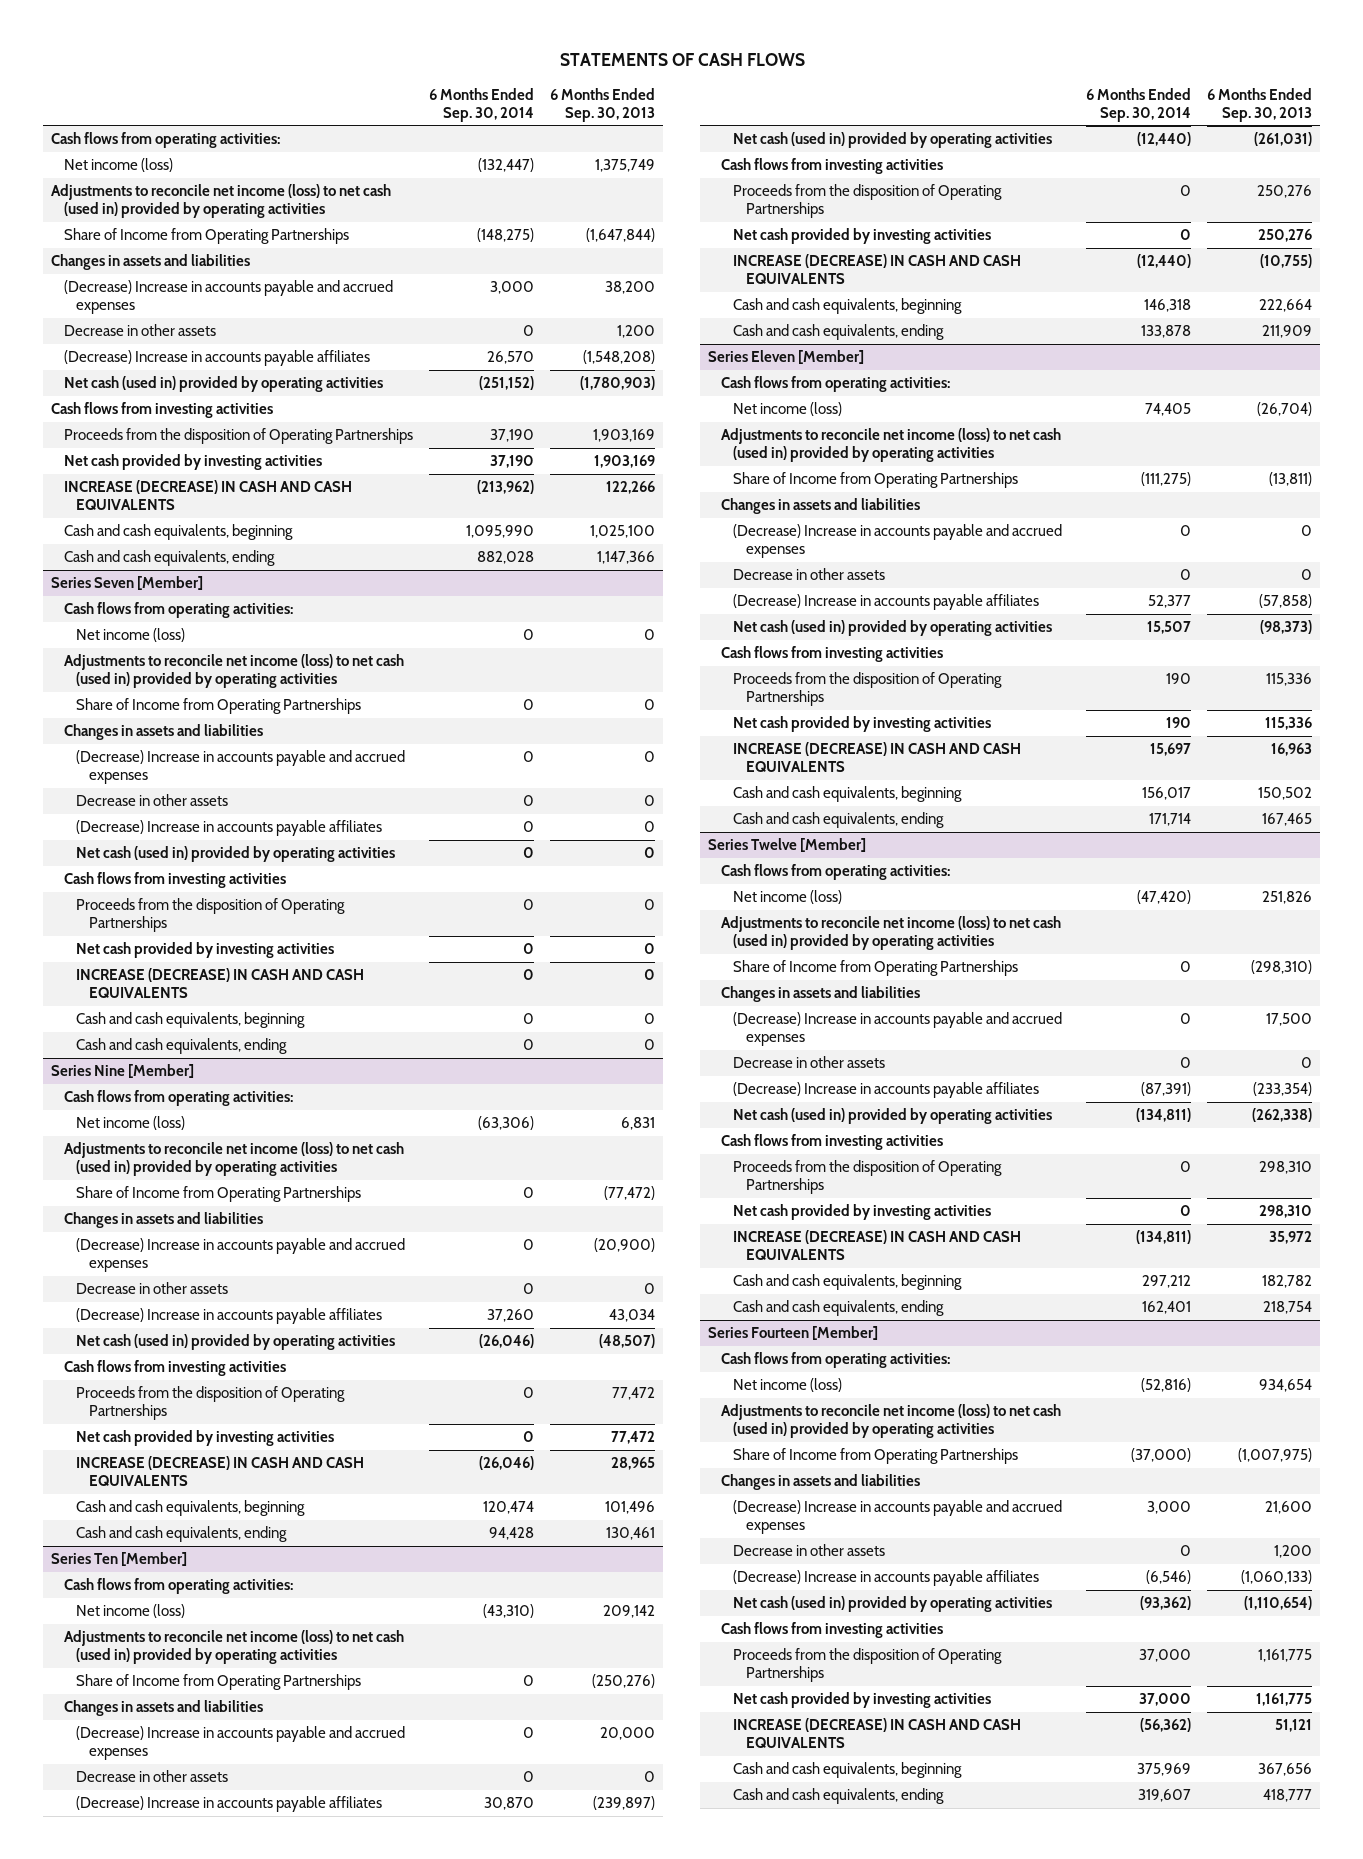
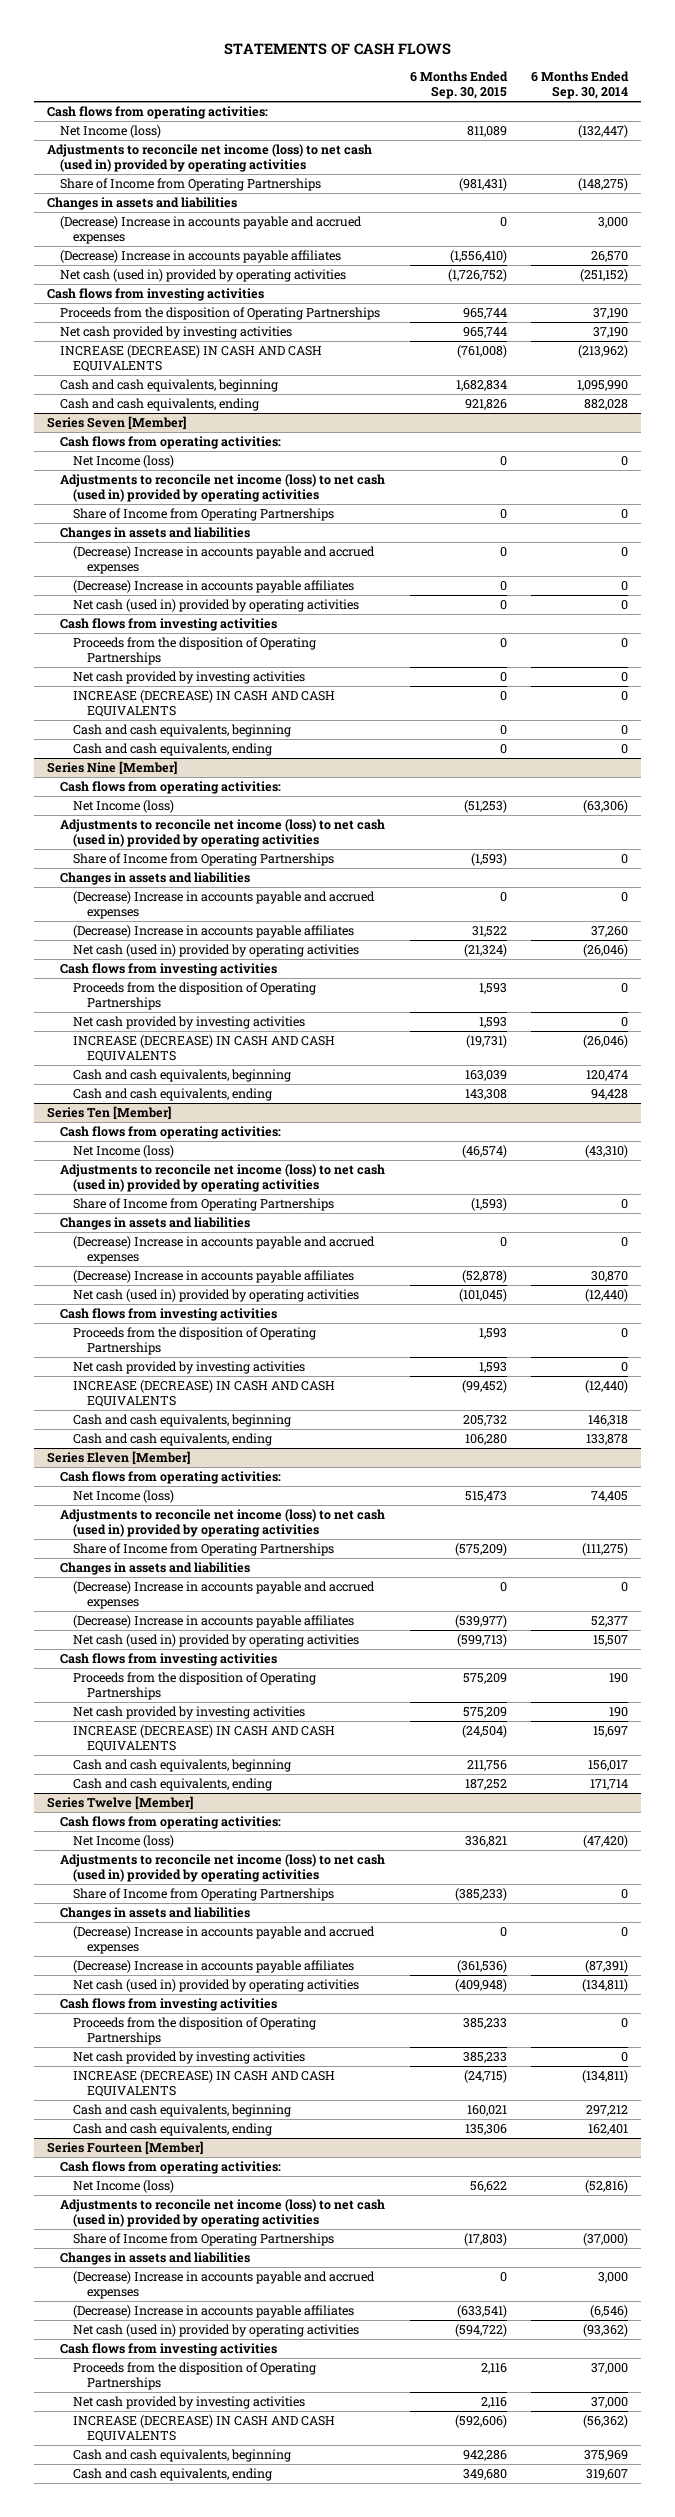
- | 6 Months Ended Sep. 30, 2014 | 6 Months Ended Sep. 30, 2013
+ | 6 Months Ended Sep. 30, 2015 | 6 Months Ended Sep. 30, 2014
- Net income (loss) | (132,447) | 1,375,749
+ Net Income (loss) | 811,089 | (132,447)
- Decrease in other assets | 0 | 1,200
@ Series Seven [Member]
- Net income (loss) | 0 | 0
+ Net Income (loss) | 0 | 0
- Decrease in other assets | 0 | 0
@ Series Nine [Member]
- Net income (loss) | (63,306) | 6,831
+ Net Income (loss) | (51,253) | (63,306)
- Decrease in other assets | 0 | 0
@ Series Ten [Member]
- Net income (loss) | (43,310) | 209,142
+ Net Income (loss) | (46,574) | (43,310)
- Decrease in other assets | 0 | 0
@ Series Eleven [Member]
- Net income (loss) | 74,405 | (26,704)
+ Net Income (loss) | 515,473 | 74,405
- Decrease in other assets | 0 | 0
@ Series Twelve [Member]
- Net income (loss) | (47,420) | 251,826
+ Net Income (loss) | 336,821 | (47,420)
- Decrease in other assets | 0 | 0
@ Series Fourteen [Member]
- Net income (loss) | (52,816) | 934,654
+ Net Income (loss) | 56,622 | (52,816)
- Decrease in other assets | 0 | 1,200

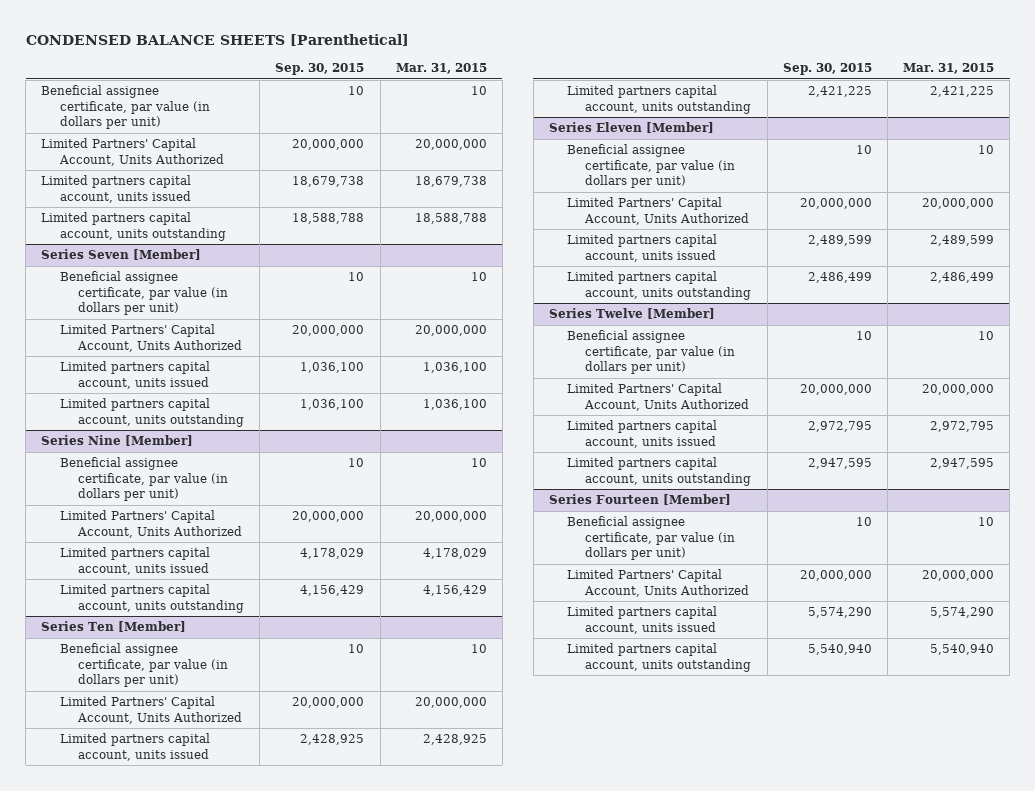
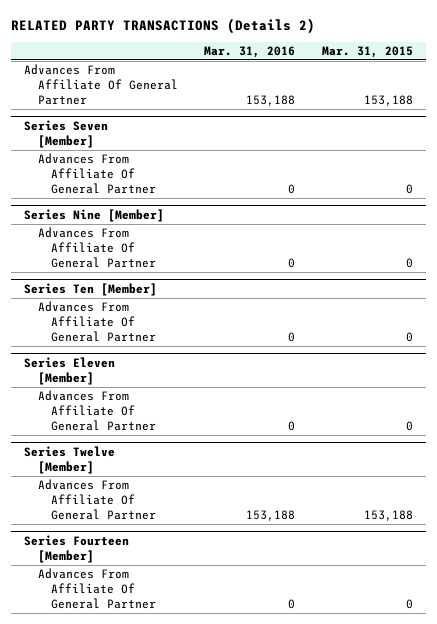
- CONDENSED BALANCE SHEETS [Parenthetical]
+ RELATED PARTY TRANSACTIONS (Details 2)
- | Sep. 30, 2015 | Mar. 31, 2015
+ | Mar. 31, 2016 | Mar. 31, 2015
- Beneficial assignee certificate, par value (in dollars per unit) | 10 | 10
- Limited Partners' Capital Account, Units Authorized | 20,000,000 | 20,000,000
- Limited partners capital account, units issued | 18,679,738 | 18,679,738
- Limited partners capital account, units outstanding | 18,588,788 | 18,588,788
+ Advances From Affiliate Of General Partner | 153,188 | 153,188
@ Series Seven [Member]
- Beneficial assignee certificate, par value (in dollars per unit) | 10 | 10
- Limited Partners' Capital Account, Units Authorized | 20,000,000 | 20,000,000
- Limited partners capital account, units issued | 1,036,100 | 1,036,100
- Limited partners capital account, units outstanding | 1,036,100 | 1,036,100
+ Advances From Affiliate Of General Partner | 0 | 0
@ Series Nine [Member]
- Beneficial assignee certificate, par value (in dollars per unit) | 10 | 10
- Limited Partners' Capital Account, Units Authorized | 20,000,000 | 20,000,000
- Limited partners capital account, units issued | 4,178,029 | 4,178,029
- Limited partners capital account, units outstanding | 4,156,429 | 4,156,429
+ Advances From Affiliate Of General Partner | 0 | 0
@ Series Ten [Member]
- Beneficial assignee certificate, par value (in dollars per unit) | 10 | 10
- Limited Partners' Capital Account, Units Authorized | 20,000,000 | 20,000,000
- Limited partners capital account, units issued | 2,428,925 | 2,428,925
- Limited partners capital account, units outstanding | 2,421,225 | 2,421,225
+ Advances From Affiliate Of General Partner | 0 | 0
@ Series Eleven [Member]
- Beneficial assignee certificate, par value (in dollars per unit) | 10 | 10
- Limited Partners' Capital Account, Units Authorized | 20,000,000 | 20,000,000
- Limited partners capital account, units issued | 2,489,599 | 2,489,599
- Limited partners capital account, units outstanding | 2,486,499 | 2,486,499
+ Advances From Affiliate Of General Partner | 0 | 0
@ Series Twelve [Member]
- Beneficial assignee certificate, par value (in dollars per unit) | 10 | 10
- Limited Partners' Capital Account, Units Authorized | 20,000,000 | 20,000,000
- Limited partners capital account, units issued | 2,972,795 | 2,972,795
- Limited partners capital account, units outstanding | 2,947,595 | 2,947,595
+ Advances From Affiliate Of General Partner | 153,188 | 153,188
@ Series Fourteen [Member]
- Beneficial assignee certificate, par value (in dollars per unit) | 10 | 10
- Limited Partners' Capital Account, Units Authorized | 20,000,000 | 20,000,000
- Limited partners capital account, units issued | 5,574,290 | 5,574,290
- Limited partners capital account, units outstanding | 5,540,940 | 5,540,940
+ Advances From Affiliate Of General Partner | 0 | 0

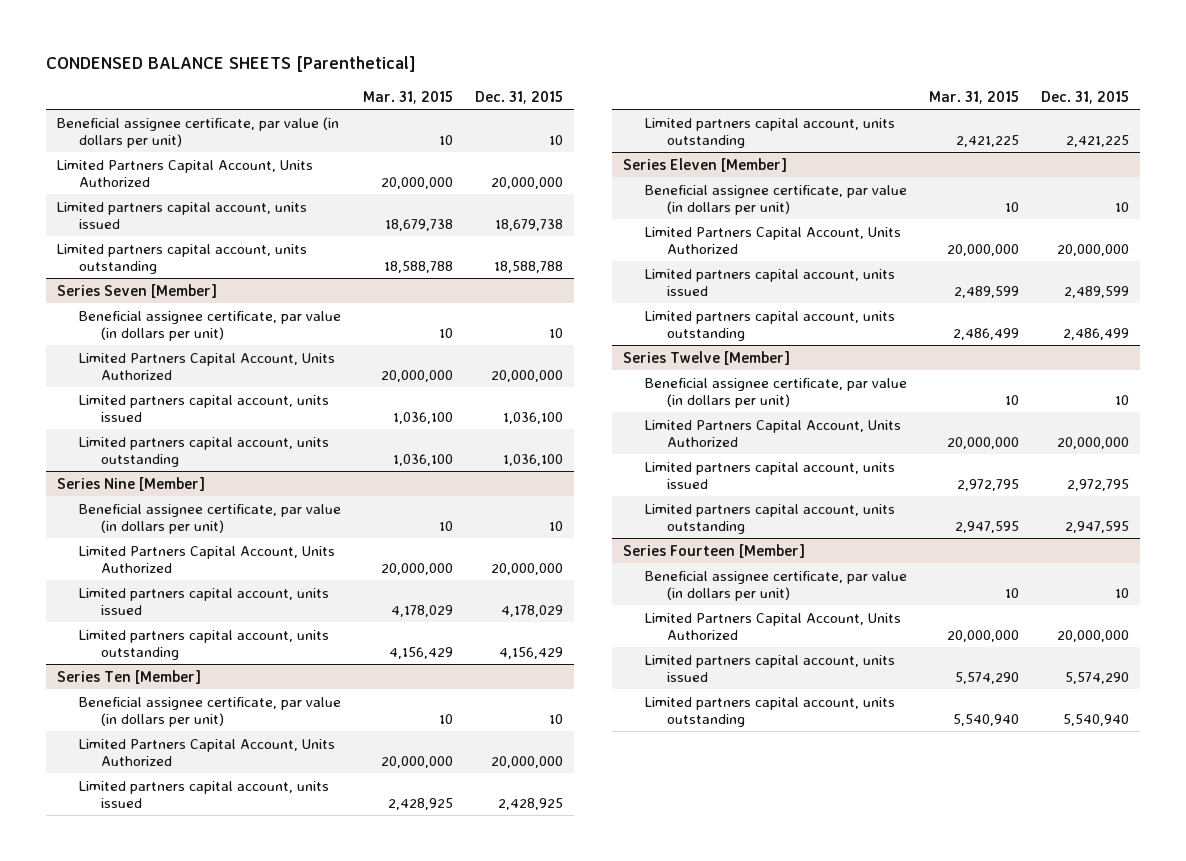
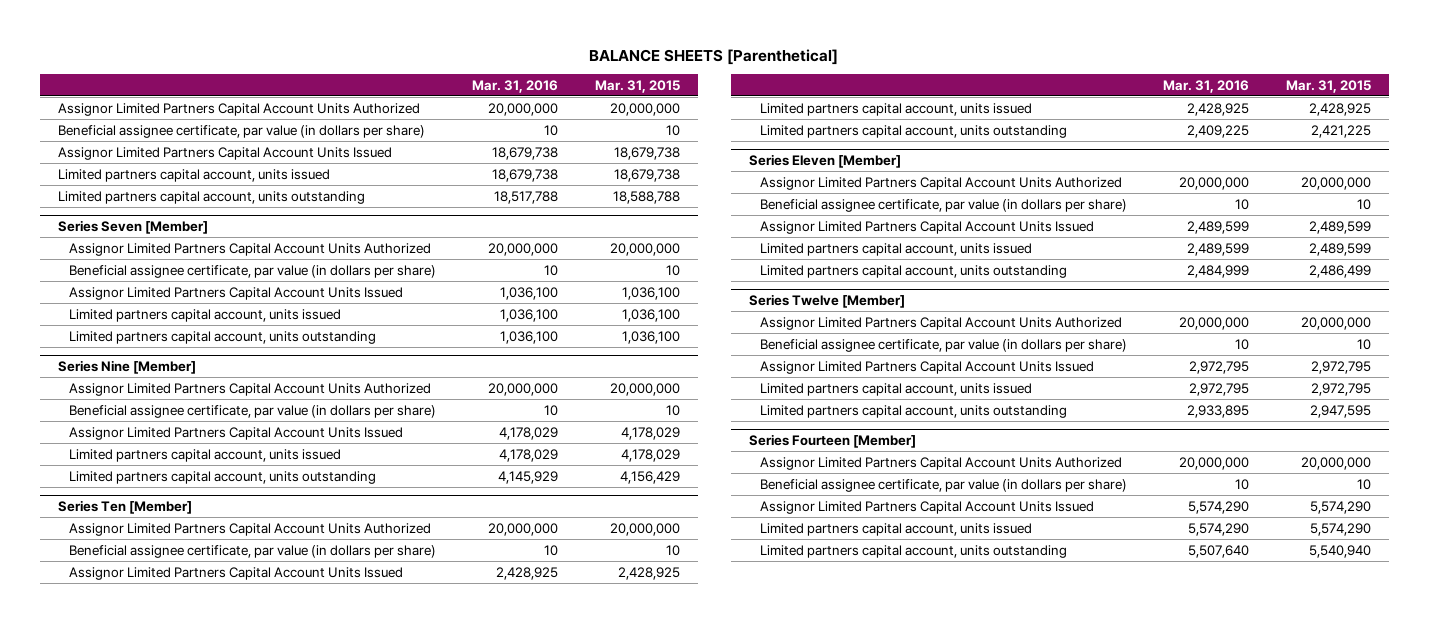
- CONDENSED BALANCE SHEETS [Parenthetical]
+ BALANCE SHEETS [Parenthetical]
- | Mar. 31, 2015 | Dec. 31, 2015
+ | Mar. 31, 2016 | Mar. 31, 2015
- Beneficial assignee certificate, par value (in dollars per unit) | 10 | 10
- Limited Partners Capital Account, Units Authorized | 20,000,000 | 20,000,000
+ Assignor Limited Partners Capital Account Units Authorized | 20,000,000 | 20,000,000
+ Beneficial assignee certificate, par value (in dollars per share) | 10 | 10
+ Assignor Limited Partners Capital Account Units Issued | 18,679,738 | 18,679,738
@ Series Seven [Member]
- Beneficial assignee certificate, par value (in dollars per unit) | 10 | 10
- Limited Partners Capital Account, Units Authorized | 20,000,000 | 20,000,000
+ Assignor Limited Partners Capital Account Units Authorized | 20,000,000 | 20,000,000
+ Beneficial assignee certificate, par value (in dollars per share) | 10 | 10
+ Assignor Limited Partners Capital Account Units Issued | 1,036,100 | 1,036,100
@ Series Nine [Member]
- Beneficial assignee certificate, par value (in dollars per unit) | 10 | 10
- Limited Partners Capital Account, Units Authorized | 20,000,000 | 20,000,000
+ Assignor Limited Partners Capital Account Units Authorized | 20,000,000 | 20,000,000
+ Beneficial assignee certificate, par value (in dollars per share) | 10 | 10
+ Assignor Limited Partners Capital Account Units Issued | 4,178,029 | 4,178,029
@ Series Ten [Member]
- Beneficial assignee certificate, par value (in dollars per unit) | 10 | 10
- Limited Partners Capital Account, Units Authorized | 20,000,000 | 20,000,000
+ Assignor Limited Partners Capital Account Units Authorized | 20,000,000 | 20,000,000
+ Beneficial assignee certificate, par value (in dollars per share) | 10 | 10
+ Assignor Limited Partners Capital Account Units Issued | 2,428,925 | 2,428,925
@ Series Eleven [Member]
- Beneficial assignee certificate, par value (in dollars per unit) | 10 | 10
- Limited Partners Capital Account, Units Authorized | 20,000,000 | 20,000,000
+ Assignor Limited Partners Capital Account Units Authorized | 20,000,000 | 20,000,000
+ Beneficial assignee certificate, par value (in dollars per share) | 10 | 10
+ Assignor Limited Partners Capital Account Units Issued | 2,489,599 | 2,489,599
@ Series Twelve [Member]
- Beneficial assignee certificate, par value (in dollars per unit) | 10 | 10
- Limited Partners Capital Account, Units Authorized | 20,000,000 | 20,000,000
+ Assignor Limited Partners Capital Account Units Authorized | 20,000,000 | 20,000,000
+ Beneficial assignee certificate, par value (in dollars per share) | 10 | 10
+ Assignor Limited Partners Capital Account Units Issued | 2,972,795 | 2,972,795
@ Series Fourteen [Member]
- Beneficial assignee certificate, par value (in dollars per unit) | 10 | 10
- Limited Partners Capital Account, Units Authorized | 20,000,000 | 20,000,000
+ Assignor Limited Partners Capital Account Units Authorized | 20,000,000 | 20,000,000
+ Beneficial assignee certificate, par value (in dollars per share) | 10 | 10
+ Assignor Limited Partners Capital Account Units Issued | 5,574,290 | 5,574,290

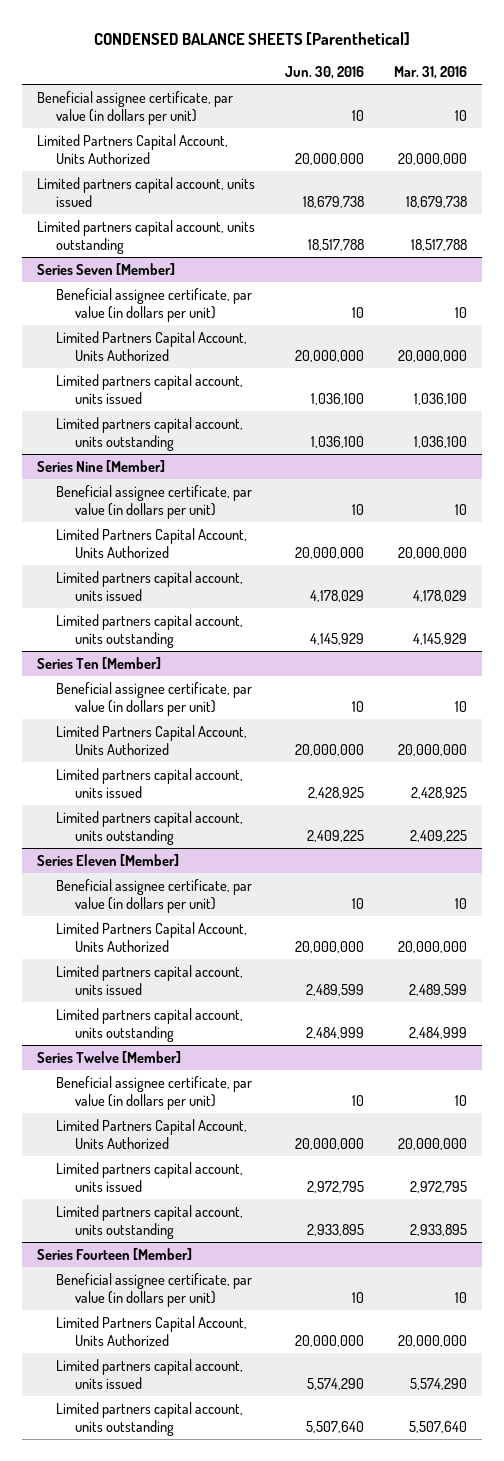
- BALANCE SHEETS [Parenthetical]
+ CONDENSED BALANCE SHEETS [Parenthetical]
- | Mar. 31, 2016 | Mar. 31, 2015
+ | Jun. 30, 2016 | Mar. 31, 2016
- Assignor Limited Partners Capital Account Units Authorized | 20,000,000 | 20,000,000
- Beneficial assignee certificate, par value (in dollars per share) | 10 | 10
- Assignor Limited Partners Capital Account Units Issued | 18,679,738 | 18,679,738
+ Beneficial assignee certificate, par value (in dollars per unit) | 10 | 10
+ Limited Partners Capital Account, Units Authorized | 20,000,000 | 20,000,000
@ Series Seven [Member]
- Assignor Limited Partners Capital Account Units Authorized | 20,000,000 | 20,000,000
- Beneficial assignee certificate, par value (in dollars per share) | 10 | 10
- Assignor Limited Partners Capital Account Units Issued | 1,036,100 | 1,036,100
+ Beneficial assignee certificate, par value (in dollars per unit) | 10 | 10
+ Limited Partners Capital Account, Units Authorized | 20,000,000 | 20,000,000
@ Series Nine [Member]
- Assignor Limited Partners Capital Account Units Authorized | 20,000,000 | 20,000,000
- Beneficial assignee certificate, par value (in dollars per share) | 10 | 10
- Assignor Limited Partners Capital Account Units Issued | 4,178,029 | 4,178,029
+ Beneficial assignee certificate, par value (in dollars per unit) | 10 | 10
+ Limited Partners Capital Account, Units Authorized | 20,000,000 | 20,000,000
@ Series Ten [Member]
- Assignor Limited Partners Capital Account Units Authorized | 20,000,000 | 20,000,000
- Beneficial assignee certificate, par value (in dollars per share) | 10 | 10
- Assignor Limited Partners Capital Account Units Issued | 2,428,925 | 2,428,925
+ Beneficial assignee certificate, par value (in dollars per unit) | 10 | 10
+ Limited Partners Capital Account, Units Authorized | 20,000,000 | 20,000,000
@ Series Eleven [Member]
- Assignor Limited Partners Capital Account Units Authorized | 20,000,000 | 20,000,000
- Beneficial assignee certificate, par value (in dollars per share) | 10 | 10
- Assignor Limited Partners Capital Account Units Issued | 2,489,599 | 2,489,599
+ Beneficial assignee certificate, par value (in dollars per unit) | 10 | 10
+ Limited Partners Capital Account, Units Authorized | 20,000,000 | 20,000,000
@ Series Twelve [Member]
- Assignor Limited Partners Capital Account Units Authorized | 20,000,000 | 20,000,000
- Beneficial assignee certificate, par value (in dollars per share) | 10 | 10
- Assignor Limited Partners Capital Account Units Issued | 2,972,795 | 2,972,795
+ Beneficial assignee certificate, par value (in dollars per unit) | 10 | 10
+ Limited Partners Capital Account, Units Authorized | 20,000,000 | 20,000,000
@ Series Fourteen [Member]
- Assignor Limited Partners Capital Account Units Authorized | 20,000,000 | 20,000,000
- Beneficial assignee certificate, par value (in dollars per share) | 10 | 10
- Assignor Limited Partners Capital Account Units Issued | 5,574,290 | 5,574,290
+ Beneficial assignee certificate, par value (in dollars per unit) | 10 | 10
+ Limited Partners Capital Account, Units Authorized | 20,000,000 | 20,000,000

